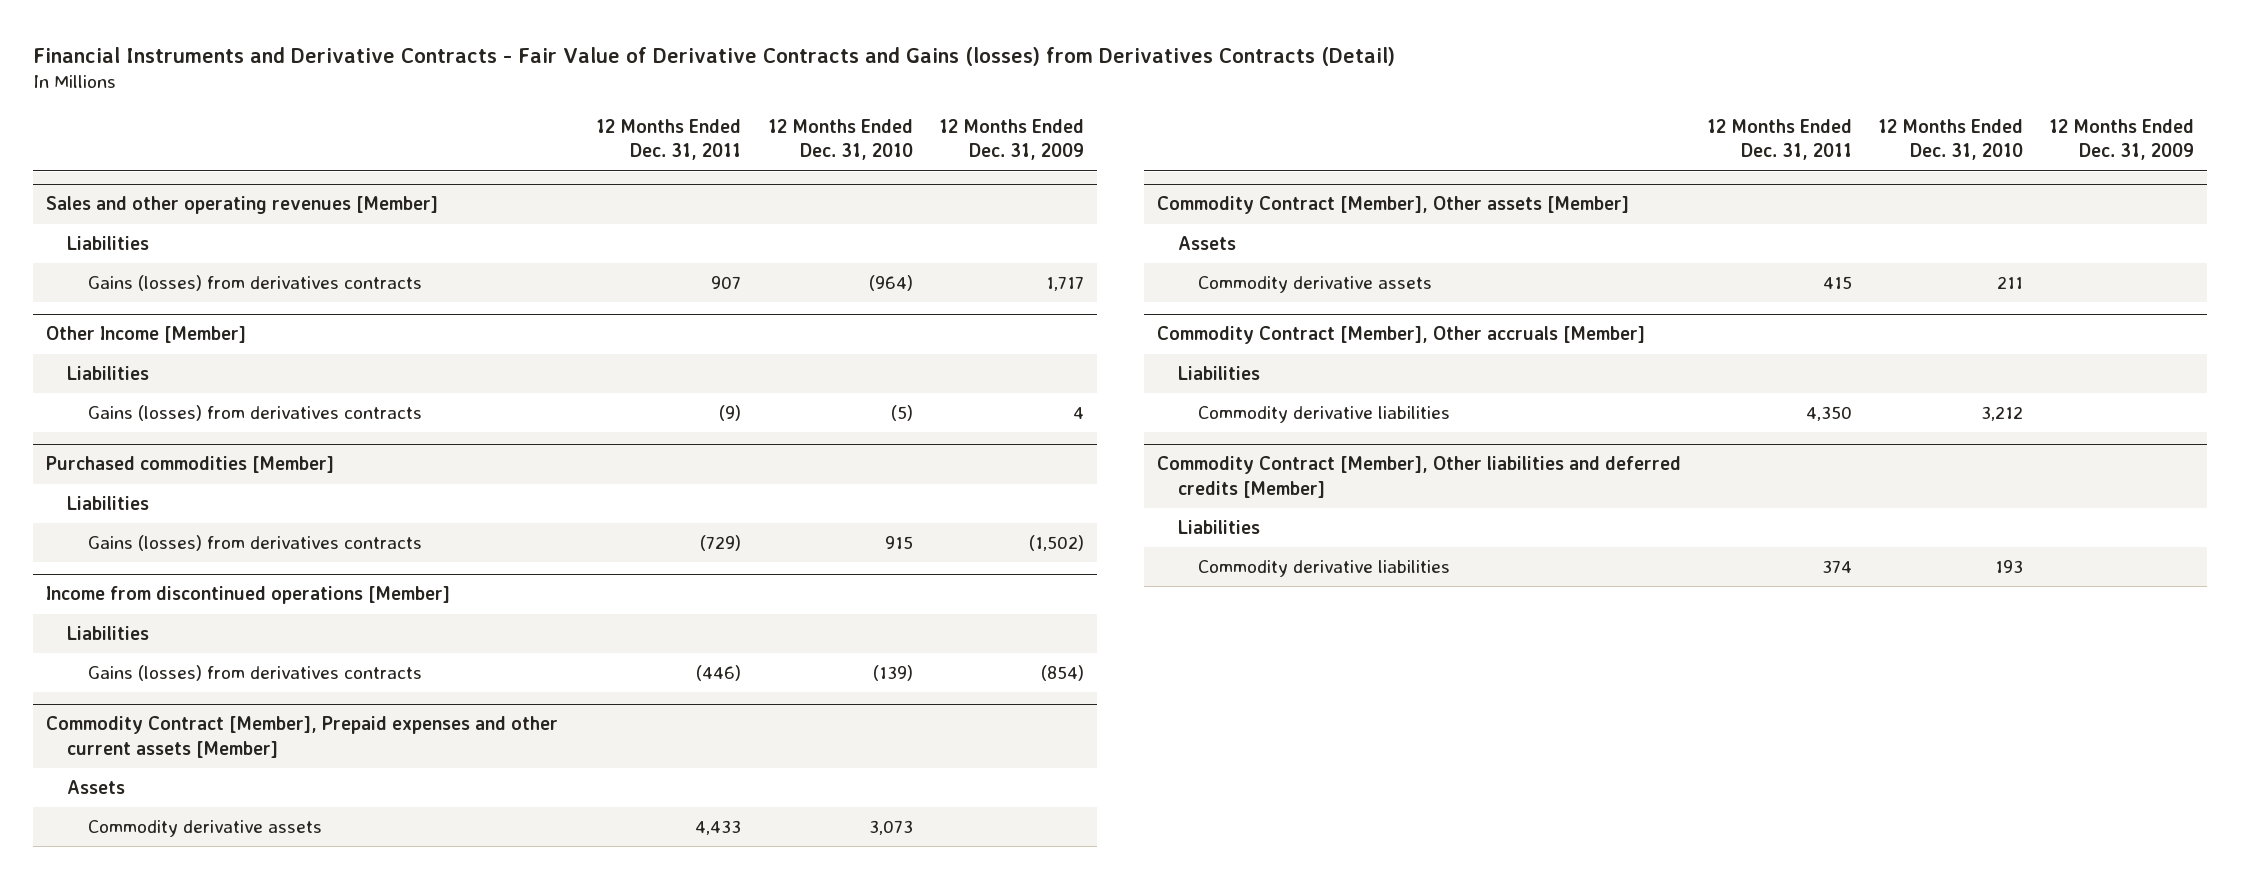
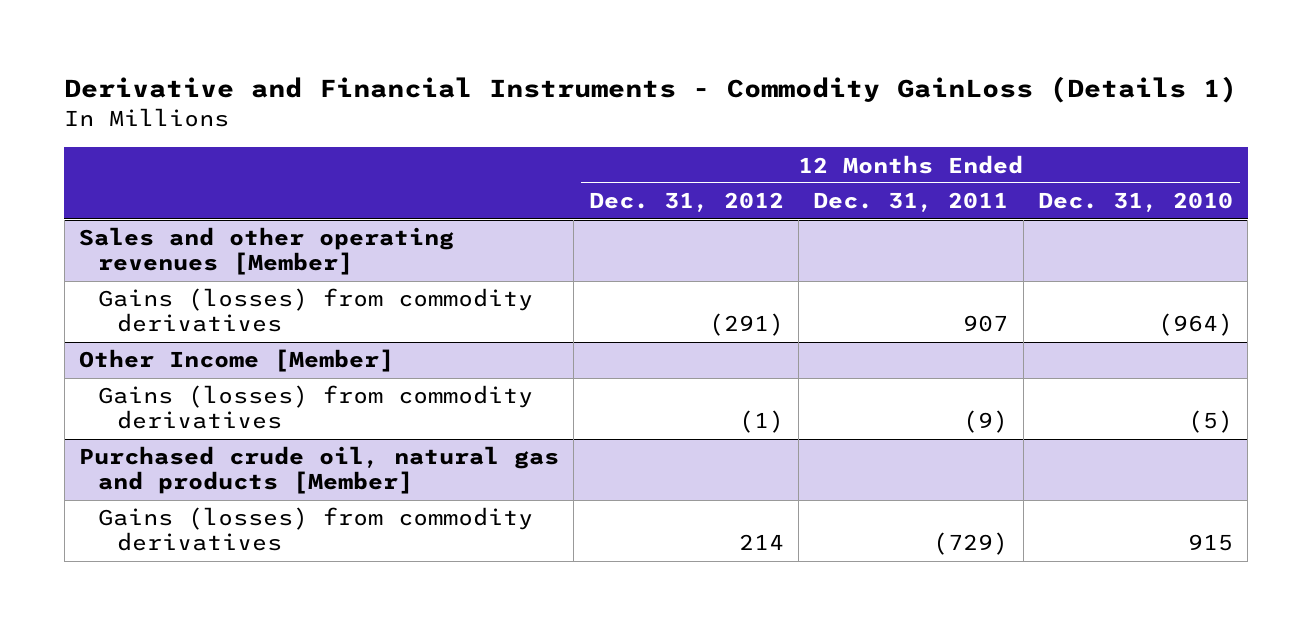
- Financial Instruments and Derivative Contracts - Fair Value of Derivative Contracts and Gains (losses) from Derivatives Contracts (Detail)
+ Derivative and Financial Instruments - Commodity GainLoss (Details 1)
- | 12 Months Ended Dec. 31, 2011 | 12 Months Ended Dec. 31, 2010 | 12 Months Ended Dec. 31, 2009
+ | 12 Months Ended Dec. 31, 2012 | 12 Months Ended Dec. 31, 2011 | 12 Months Ended Dec. 31, 2010
@ Sales and other operating revenues [Member]
- Liabilities
- Gains (losses) from derivatives contracts | 907 | (964) | 1,717
+ Gains (losses) from commodity derivatives | (291) | 907 | (964)
@ Other Income [Member]
- Liabilities
- Gains (losses) from derivatives contracts | (9) | (5) | 4
- Purchased commodities [Member]
- Liabilities
- Gains (losses) from derivatives contracts | (729) | 915 | (1,502)
- Income from discontinued operations [Member]
- Liabilities
- Gains (losses) from derivatives contracts | (446) | (139) | (854)
- Commodity Contract [Member], Prepaid expenses and other current assets [Member]
- Assets
- Commodity derivative assets | 4,433 | 3,073 |
- Commodity Contract [Member], Other assets [Member]
- Assets
- Commodity derivative assets | 415 | 211 |
- Commodity Contract [Member], Other accruals [Member]
- Liabilities
- Commodity derivative liabilities | 4,350 | 3,212 |
- Commodity Contract [Member], Other liabilities and deferred credits [Member]
- Liabilities
- Commodity derivative liabilities | 374 | 193 |
@ Other Income [Member]
+ Gains (losses) from commodity derivatives | (1) | (9) | (5)
+ Purchased crude oil, natural gas and products [Member]
+ Gains (losses) from commodity derivatives | 214 | (729) | 915

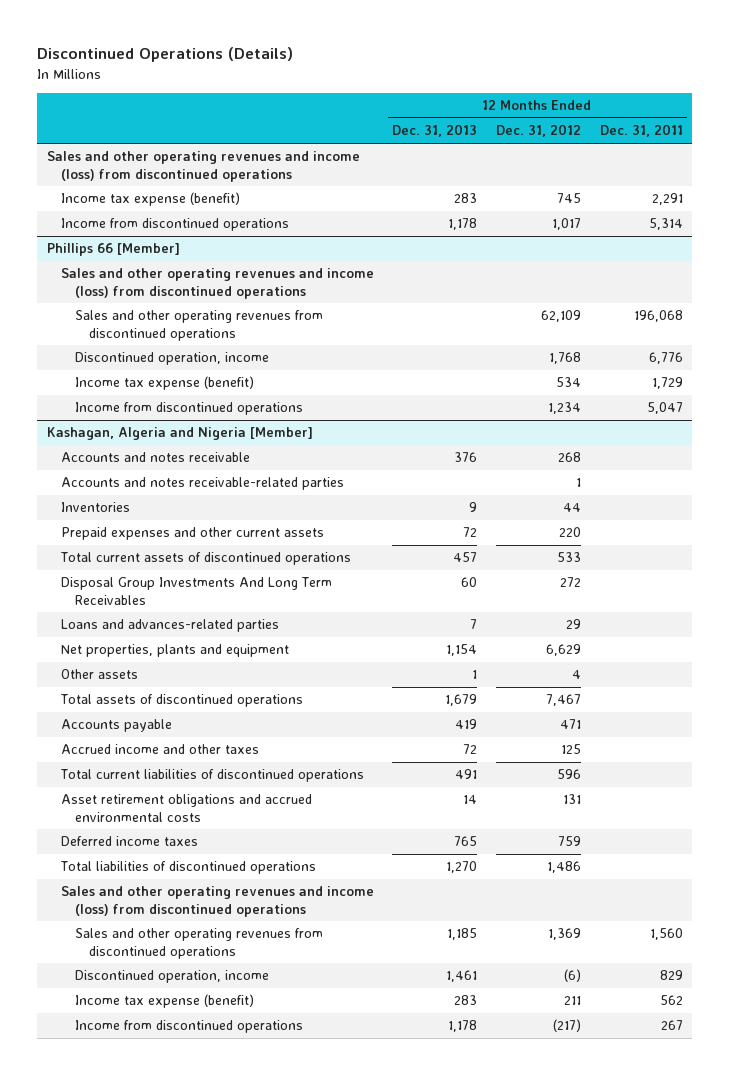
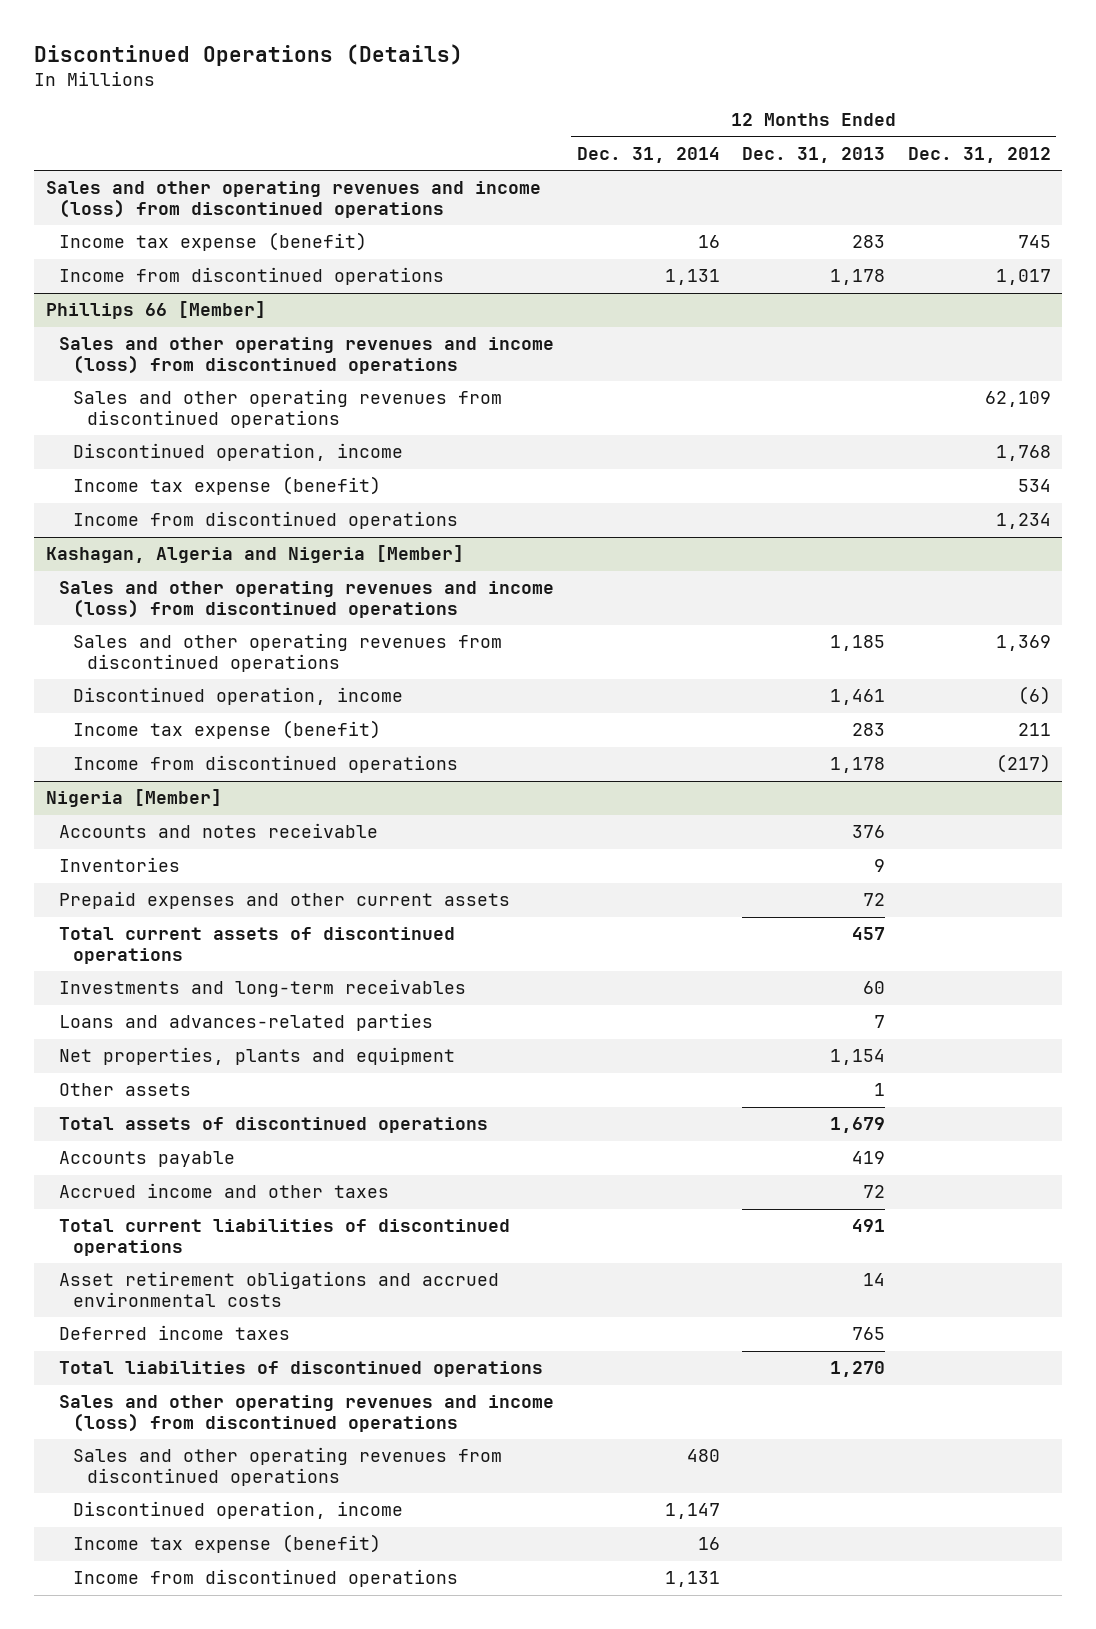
- | 12 Months Ended Dec. 31, 2013 | 12 Months Ended Dec. 31, 2012 | 12 Months Ended Dec. 31, 2011
+ | 12 Months Ended Dec. 31, 2014 | 12 Months Ended Dec. 31, 2013 | 12 Months Ended Dec. 31, 2012
@ Kashagan, Algeria and Nigeria [Member]
- Accounts and notes receivable | 376 | 268 |
- Accounts and notes receivable-related parties | | 1 |
- Inventories | 9 | 44 |
- Prepaid expenses and other current assets | 72 | 220 |
- Total current assets of discontinued operations | 457 | 533 |
- Disposal Group Investments And Long Term Receivables | 60 | 272 |
- Loans and advances-related parties | 7 | 29 |
- Net properties, plants and equipment | 1,154 | 6,629 |
- Other assets | 1 | 4 |
- Total assets of discontinued operations | 1,679 | 7,467 |
- Accounts payable | 419 | 471 |
- Accrued income and other taxes | 72 | 125 |
- Total current liabilities of discontinued operations | 491 | 596 |
- Asset retirement obligations and accrued environmental costs | 14 | 131 |
- Deferred income taxes | 765 | 759 |
- Total liabilities of discontinued operations | 1,270 | 1,486 |
+ Nigeria [Member]
+ Accounts and notes receivable | | 376 |
+ Inventories | | 9 |
+ Prepaid expenses and other current assets | | 72 |
+ Total current assets of discontinued operations | | 457 |
+ Investments and long-term receivables | | 60 |
+ Loans and advances-related parties | | 7 |
+ Net properties, plants and equipment | | 1,154 |
+ Other assets | | 1 |
+ Total assets of discontinued operations | | 1,679 |
+ Accounts payable | | 419 |
+ Accrued income and other taxes | | 72 |
+ Total current liabilities of discontinued operations | | 491 |
+ Asset retirement obligations and accrued environmental costs | | 14 |
+ Deferred income taxes | | 765 |
+ Total liabilities of discontinued operations | | 1,270 |
+ Sales and other operating revenues and income (loss) from discontinued operations
+ Sales and other operating revenues from discontinued operations | 480 | |
+ Discontinued operation, income | 1,147 | |
+ Income tax expense (benefit) | 16 | |
+ Income from discontinued operations | 1,131 | |

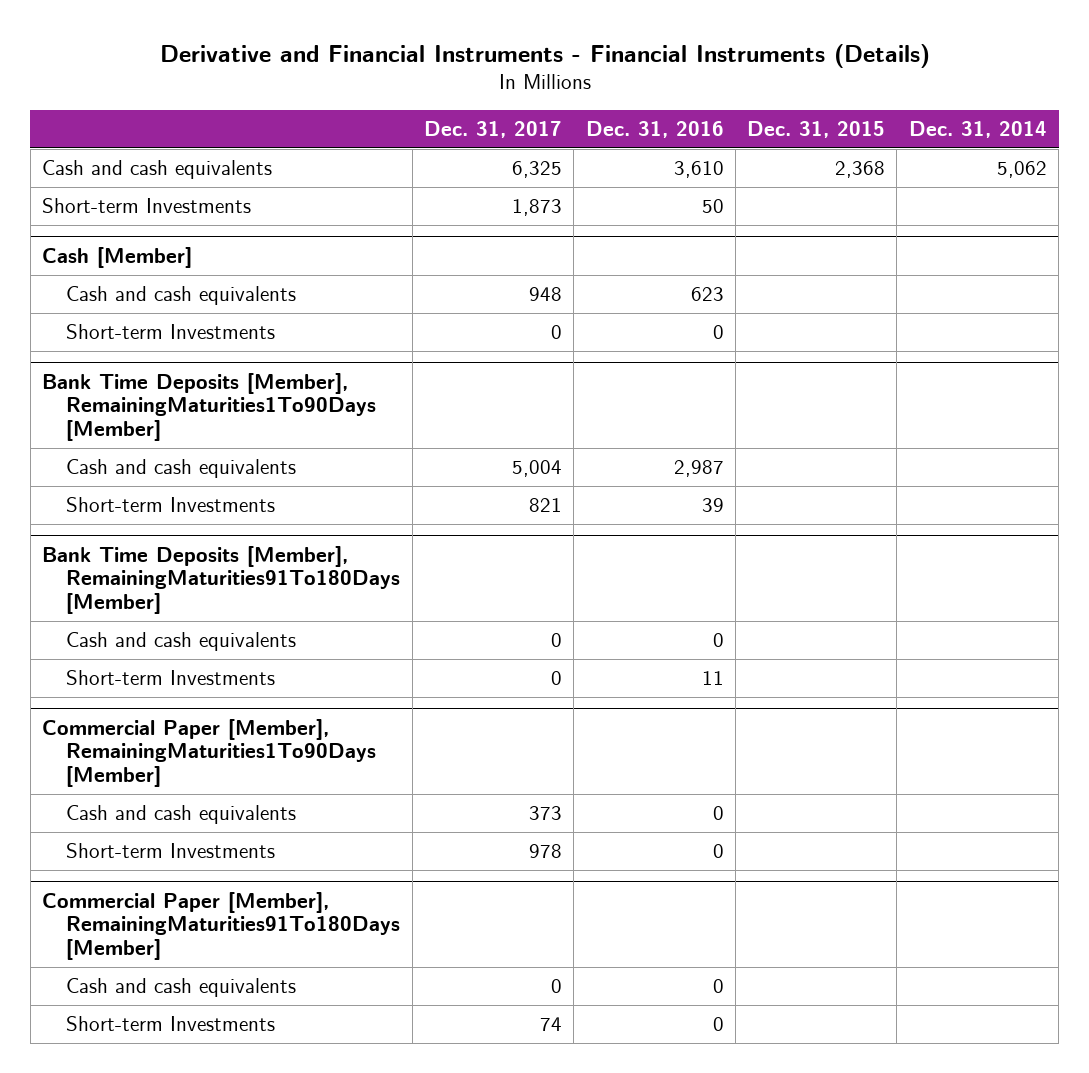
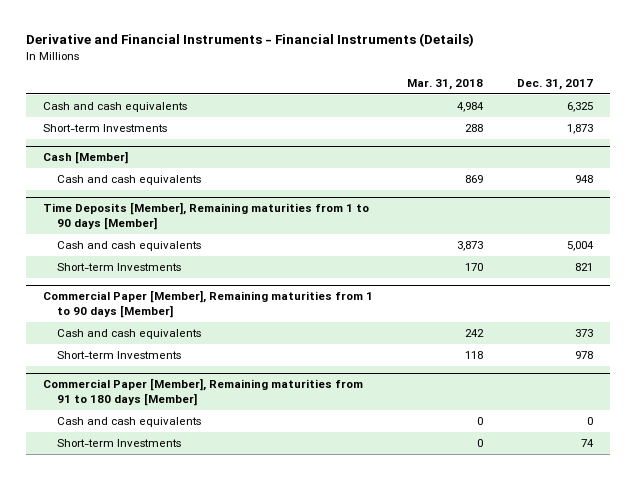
- | Dec. 31, 2017 | Dec. 31, 2016 | Dec. 31, 2015 | Dec. 31, 2014
+ | Mar. 31, 2018 | Dec. 31, 2017
@ Cash [Member]
- Short-term Investments | 0 | 0 | |
- Bank Time Deposits [Member], RemainingMaturities1To90Days [Member]
+ Time Deposits [Member], Remaining maturities from 1 to 90 days [Member]
- Bank Time Deposits [Member], RemainingMaturities91To180Days [Member]
- Cash and cash equivalents | 0 | 0 | |
- Short-term Investments | 0 | 11 | |
- Commercial Paper [Member], RemainingMaturities1To90Days [Member]
+ Commercial Paper [Member], Remaining maturities from 1 to 90 days [Member]
- Commercial Paper [Member], RemainingMaturities91To180Days [Member]
+ Commercial Paper [Member], Remaining maturities from 91 to 180 days [Member]

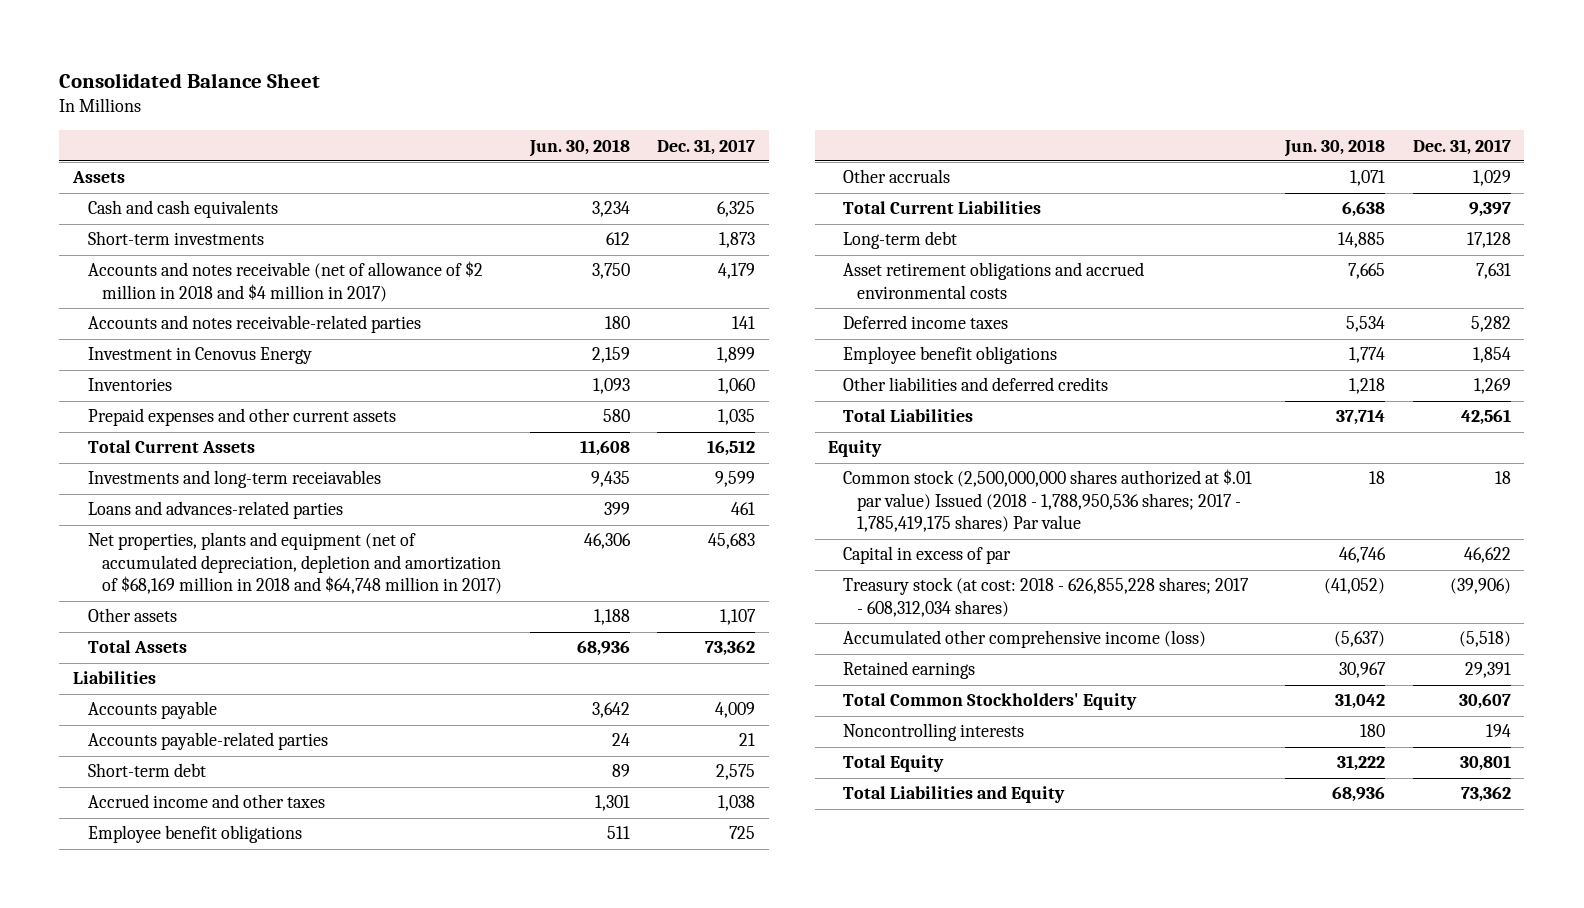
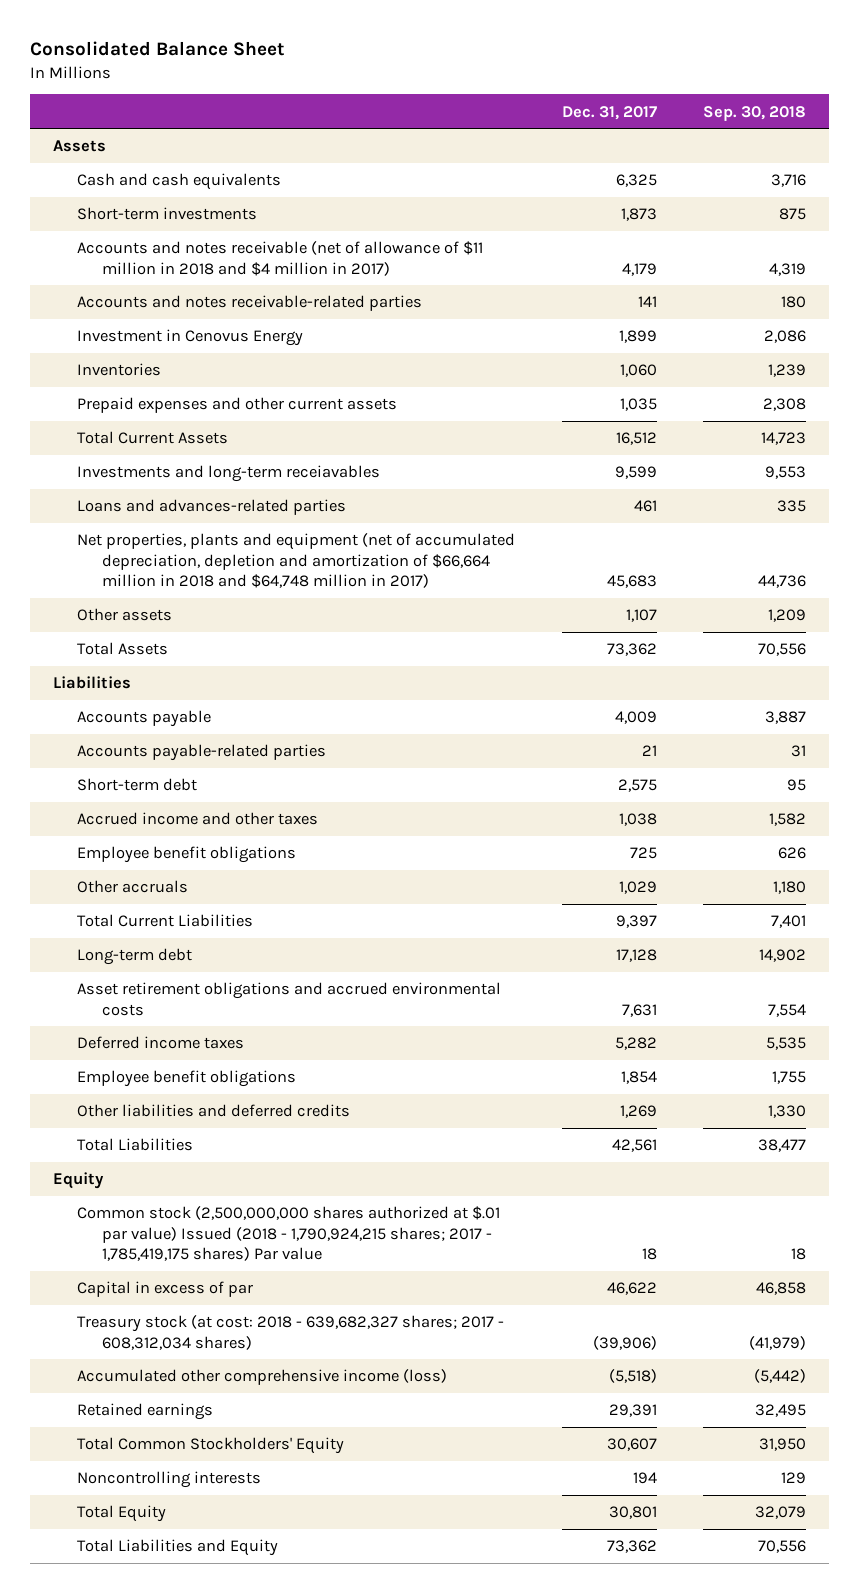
- | Jun. 30, 2018 | Dec. 31, 2017
+ | Dec. 31, 2017 | Sep. 30, 2018
- Accounts and notes receivable (net of allowance of $2 million in 2018 and $4 million in 2017) | 3,750 | 4,179
+ Accounts and notes receivable (net of allowance of $11 million in 2018 and $4 million in 2017) | 4,179 | 4,319
- Net properties, plants and equipment (net of accumulated depreciation, depletion and amortization of $68,169 million in 2018 and $64,748 million in 2017) | 46,306 | 45,683
+ Net properties, plants and equipment (net of accumulated depreciation, depletion and amortization of $66,664 million in 2018 and $64,748 million in 2017) | 45,683 | 44,736
- Common stock (2,500,000,000 shares authorized at $.01 par value) Issued (2018 - 1,788,950,536 shares; 2017 - 1,785,419,175 shares) Par value | 18 | 18
+ Common stock (2,500,000,000 shares authorized at $.01 par value) Issued (2018 - 1,790,924,215 shares; 2017 - 1,785,419,175 shares) Par value | 18 | 18
- Treasury stock (at cost: 2018 - 626,855,228 shares; 2017 - 608,312,034 shares) | (41,052) | (39,906)
+ Treasury stock (at cost: 2018 - 639,682,327 shares; 2017 - 608,312,034 shares) | (39,906) | (41,979)

